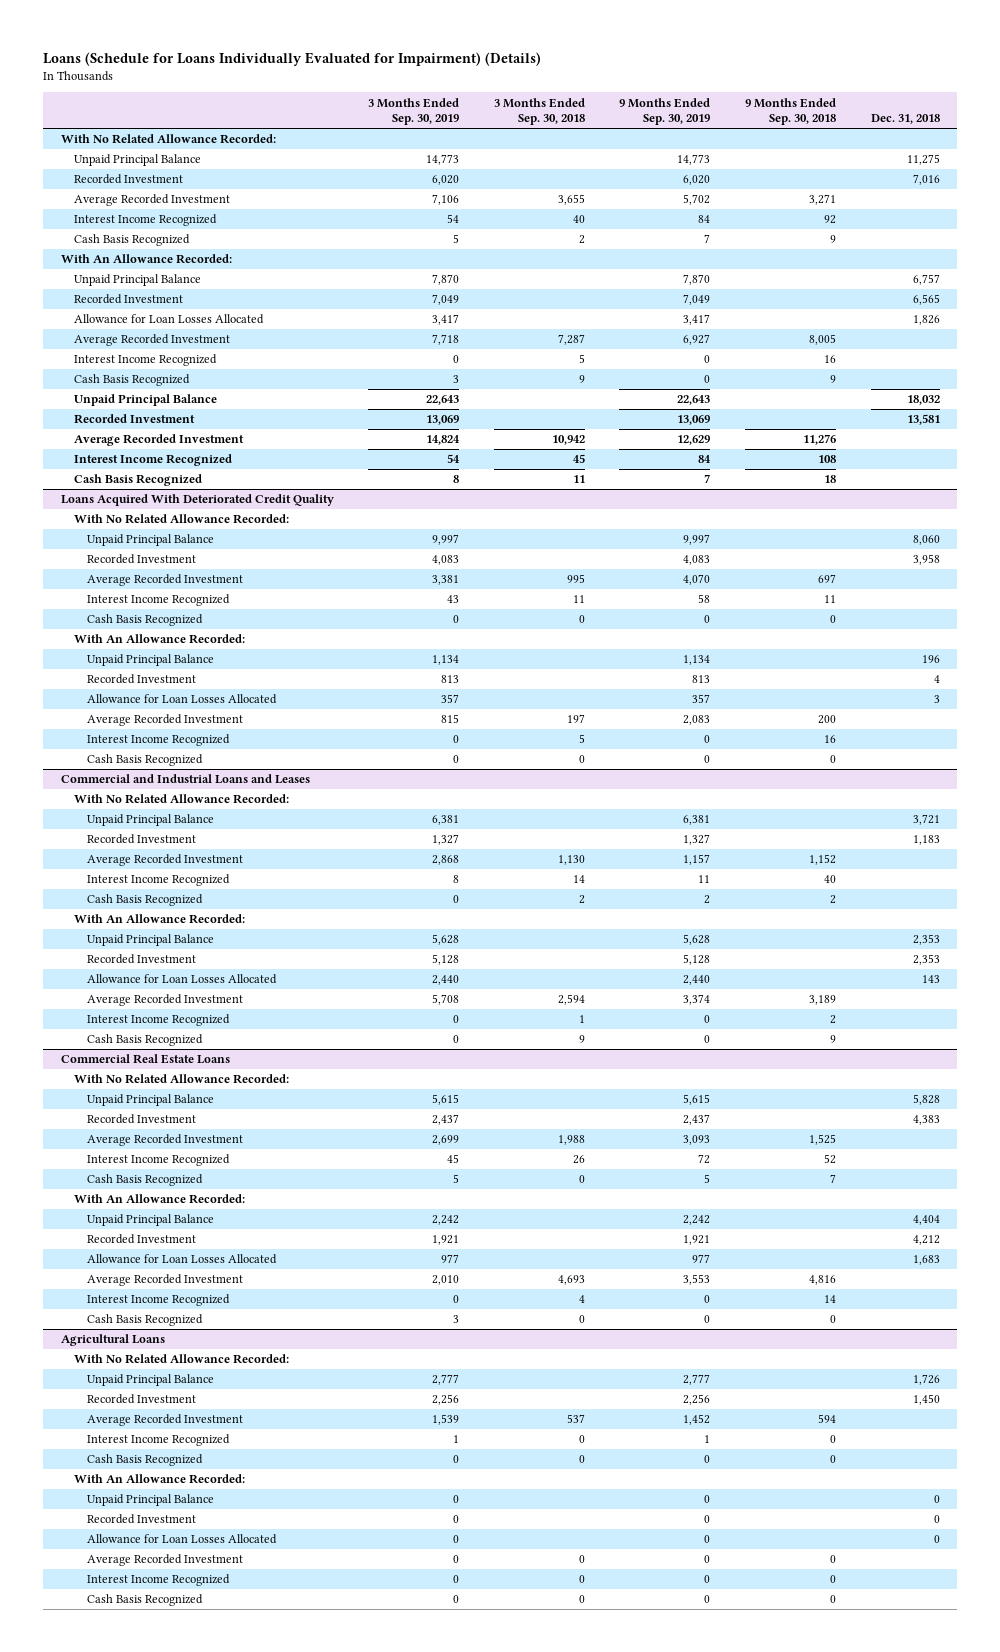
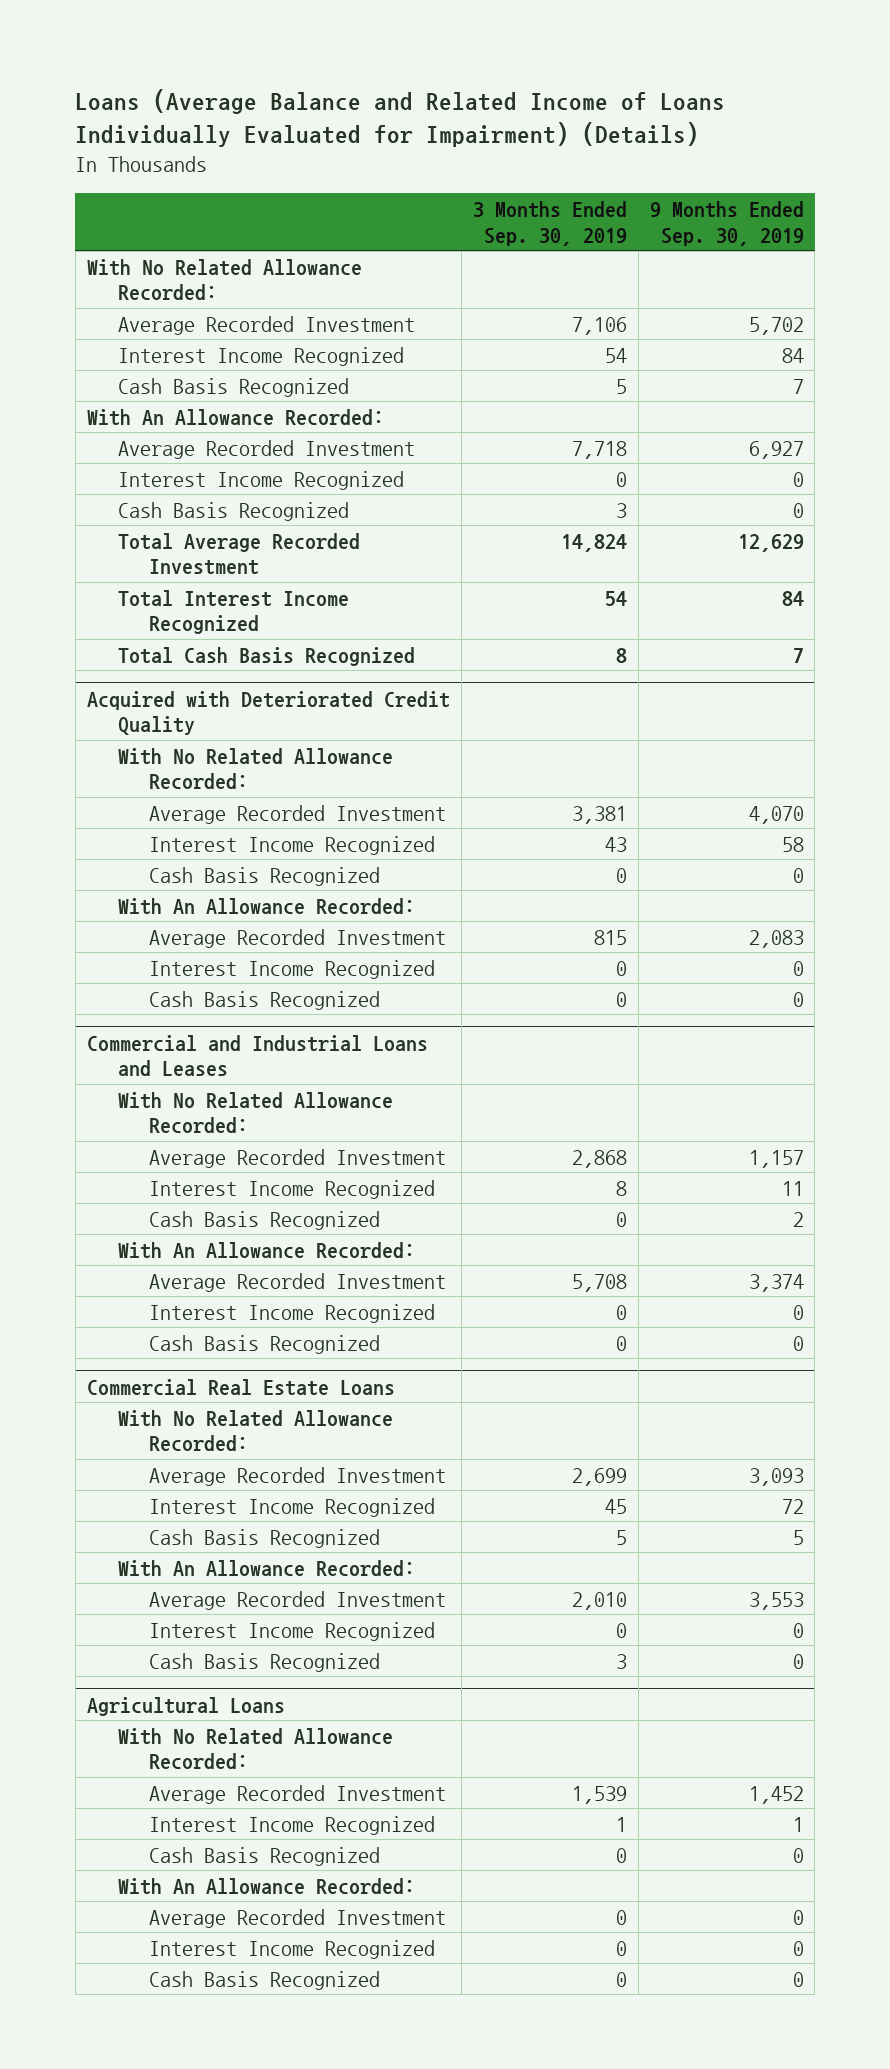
- Loans (Schedule for Loans Individually Evaluated for Impairment) (Details)
+ Loans (Average Balance and Related Income of Loans Individually Evaluated for Impairment) (Details)
- | 3 Months Ended Sep. 30, 2019 | 3 Months Ended Sep. 30, 2018 | 9 Months Ended Sep. 30, 2019 | 9 Months Ended Sep. 30, 2018 | Dec. 31, 2018
+ | 3 Months Ended Sep. 30, 2019 | 9 Months Ended Sep. 30, 2019
- Unpaid Principal Balance | 14,773 | | 14,773 | | 11,275
- Recorded Investment | 6,020 | | 6,020 | | 7,016
- Unpaid Principal Balance | 7,870 | | 7,870 | | 6,757
- Recorded Investment | 7,049 | | 7,049 | | 6,565
- Allowance for Loan Losses Allocated | 3,417 | | 3,417 | | 1,826
- Unpaid Principal Balance | 22,643 | | 22,643 | | 18,032
- Recorded Investment | 13,069 | | 13,069 | | 13,581
- Average Recorded Investment | 14,824 | 10,942 | 12,629 | 11,276 |
- Interest Income Recognized | 54 | 45 | 84 | 108 |
- Cash Basis Recognized | 8 | 11 | 7 | 18 |
- Loans Acquired With Deteriorated Credit Quality
+ Total Average Recorded Investment | 14,824 | 12,629
+ Total Interest Income Recognized | 54 | 84
+ Total Cash Basis Recognized | 8 | 7
+ Acquired with Deteriorated Credit Quality
- Unpaid Principal Balance | 9,997 | | 9,997 | | 8,060
- Recorded Investment | 4,083 | | 4,083 | | 3,958
- Unpaid Principal Balance | 1,134 | | 1,134 | | 196
- Recorded Investment | 813 | | 813 | | 4
- Allowance for Loan Losses Allocated | 357 | | 357 | | 3
@ Commercial and Industrial Loans and Leases
- Unpaid Principal Balance | 6,381 | | 6,381 | | 3,721
- Recorded Investment | 1,327 | | 1,327 | | 1,183
- Unpaid Principal Balance | 5,628 | | 5,628 | | 2,353
- Recorded Investment | 5,128 | | 5,128 | | 2,353
- Allowance for Loan Losses Allocated | 2,440 | | 2,440 | | 143
@ Commercial Real Estate Loans
- Unpaid Principal Balance | 5,615 | | 5,615 | | 5,828
- Recorded Investment | 2,437 | | 2,437 | | 4,383
- Unpaid Principal Balance | 2,242 | | 2,242 | | 4,404
- Recorded Investment | 1,921 | | 1,921 | | 4,212
- Allowance for Loan Losses Allocated | 977 | | 977 | | 1,683
@ Agricultural Loans
- Unpaid Principal Balance | 2,777 | | 2,777 | | 1,726
- Recorded Investment | 2,256 | | 2,256 | | 1,450
- Unpaid Principal Balance | 0 | | 0 | | 0
- Recorded Investment | 0 | | 0 | | 0
- Allowance for Loan Losses Allocated | 0 | | 0 | | 0

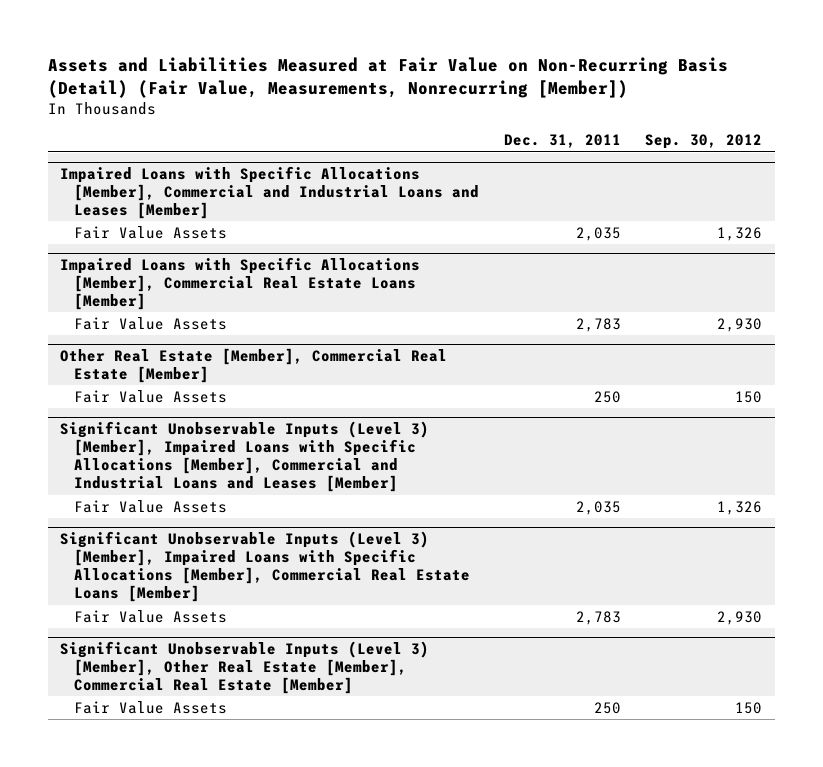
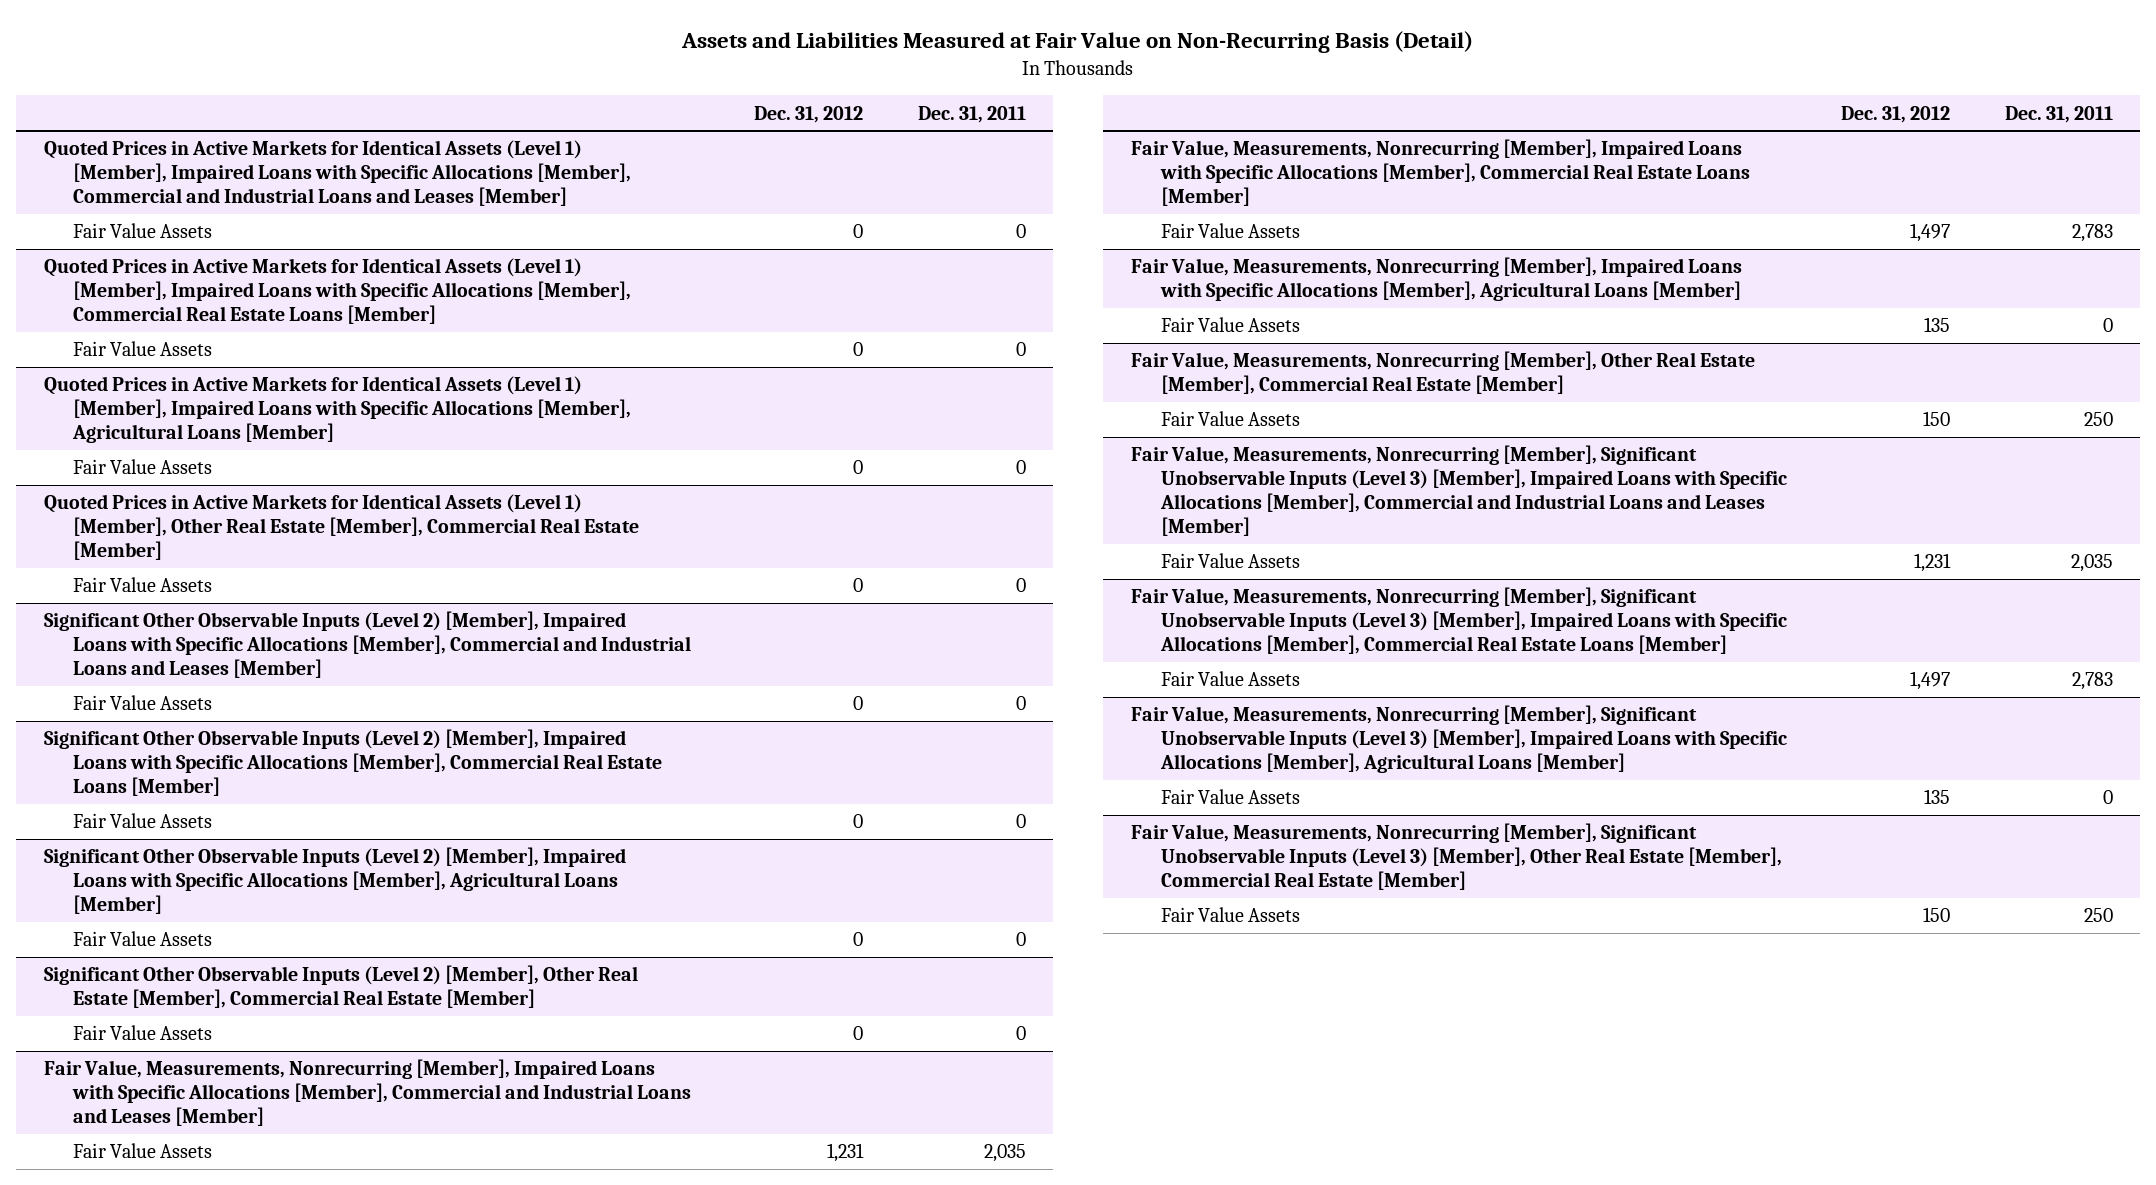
- Assets and Liabilities Measured at Fair Value on Non-Recurring Basis (Detail) (Fair Value, Measurements, Nonrecurring [Member])
+ Assets and Liabilities Measured at Fair Value on Non-Recurring Basis (Detail)
- | Dec. 31, 2011 | Sep. 30, 2012
+ | Dec. 31, 2012 | Dec. 31, 2011
- Impaired Loans with Specific Allocations [Member], Commercial and Industrial Loans and Leases [Member]
+ Quoted Prices in Active Markets for Identical Assets (Level 1) [Member], Impaired Loans with Specific Allocations [Member], Commercial and Industrial Loans and Leases [Member]
+ Fair Value Assets | 0 | 0
+ Quoted Prices in Active Markets for Identical Assets (Level 1) [Member], Impaired Loans with Specific Allocations [Member], Commercial Real Estate Loans [Member]
+ Fair Value Assets | 0 | 0
+ Quoted Prices in Active Markets for Identical Assets (Level 1) [Member], Impaired Loans with Specific Allocations [Member], Agricultural Loans [Member]
+ Fair Value Assets | 0 | 0
+ Quoted Prices in Active Markets for Identical Assets (Level 1) [Member], Other Real Estate [Member], Commercial Real Estate [Member]
+ Fair Value Assets | 0 | 0
+ Significant Other Observable Inputs (Level 2) [Member], Impaired Loans with Specific Allocations [Member], Commercial and Industrial Loans and Leases [Member]
+ Fair Value Assets | 0 | 0
+ Significant Other Observable Inputs (Level 2) [Member], Impaired Loans with Specific Allocations [Member], Commercial Real Estate Loans [Member]
+ Fair Value Assets | 0 | 0
+ Significant Other Observable Inputs (Level 2) [Member], Impaired Loans with Specific Allocations [Member], Agricultural Loans [Member]
+ Fair Value Assets | 0 | 0
+ Significant Other Observable Inputs (Level 2) [Member], Other Real Estate [Member], Commercial Real Estate [Member]
+ Fair Value Assets | 0 | 0
+ Fair Value, Measurements, Nonrecurring [Member], Impaired Loans with Specific Allocations [Member], Commercial and Industrial Loans and Leases [Member]
- Impaired Loans with Specific Allocations [Member], Commercial Real Estate Loans [Member]
+ Fair Value, Measurements, Nonrecurring [Member], Impaired Loans with Specific Allocations [Member], Commercial Real Estate Loans [Member]
- Other Real Estate [Member], Commercial Real Estate [Member]
+ Fair Value, Measurements, Nonrecurring [Member], Impaired Loans with Specific Allocations [Member], Agricultural Loans [Member]
+ Fair Value Assets | 135 | 0
+ Fair Value, Measurements, Nonrecurring [Member], Other Real Estate [Member], Commercial Real Estate [Member]
- Significant Unobservable Inputs (Level 3) [Member], Impaired Loans with Specific Allocations [Member], Commercial and Industrial Loans and Leases [Member]
+ Fair Value, Measurements, Nonrecurring [Member], Significant Unobservable Inputs (Level 3) [Member], Impaired Loans with Specific Allocations [Member], Commercial and Industrial Loans and Leases [Member]
- Significant Unobservable Inputs (Level 3) [Member], Impaired Loans with Specific Allocations [Member], Commercial Real Estate Loans [Member]
+ Fair Value, Measurements, Nonrecurring [Member], Significant Unobservable Inputs (Level 3) [Member], Impaired Loans with Specific Allocations [Member], Commercial Real Estate Loans [Member]
- Significant Unobservable Inputs (Level 3) [Member], Other Real Estate [Member], Commercial Real Estate [Member]
+ Fair Value, Measurements, Nonrecurring [Member], Significant Unobservable Inputs (Level 3) [Member], Impaired Loans with Specific Allocations [Member], Agricultural Loans [Member]
+ Fair Value Assets | 135 | 0
+ Fair Value, Measurements, Nonrecurring [Member], Significant Unobservable Inputs (Level 3) [Member], Other Real Estate [Member], Commercial Real Estate [Member]

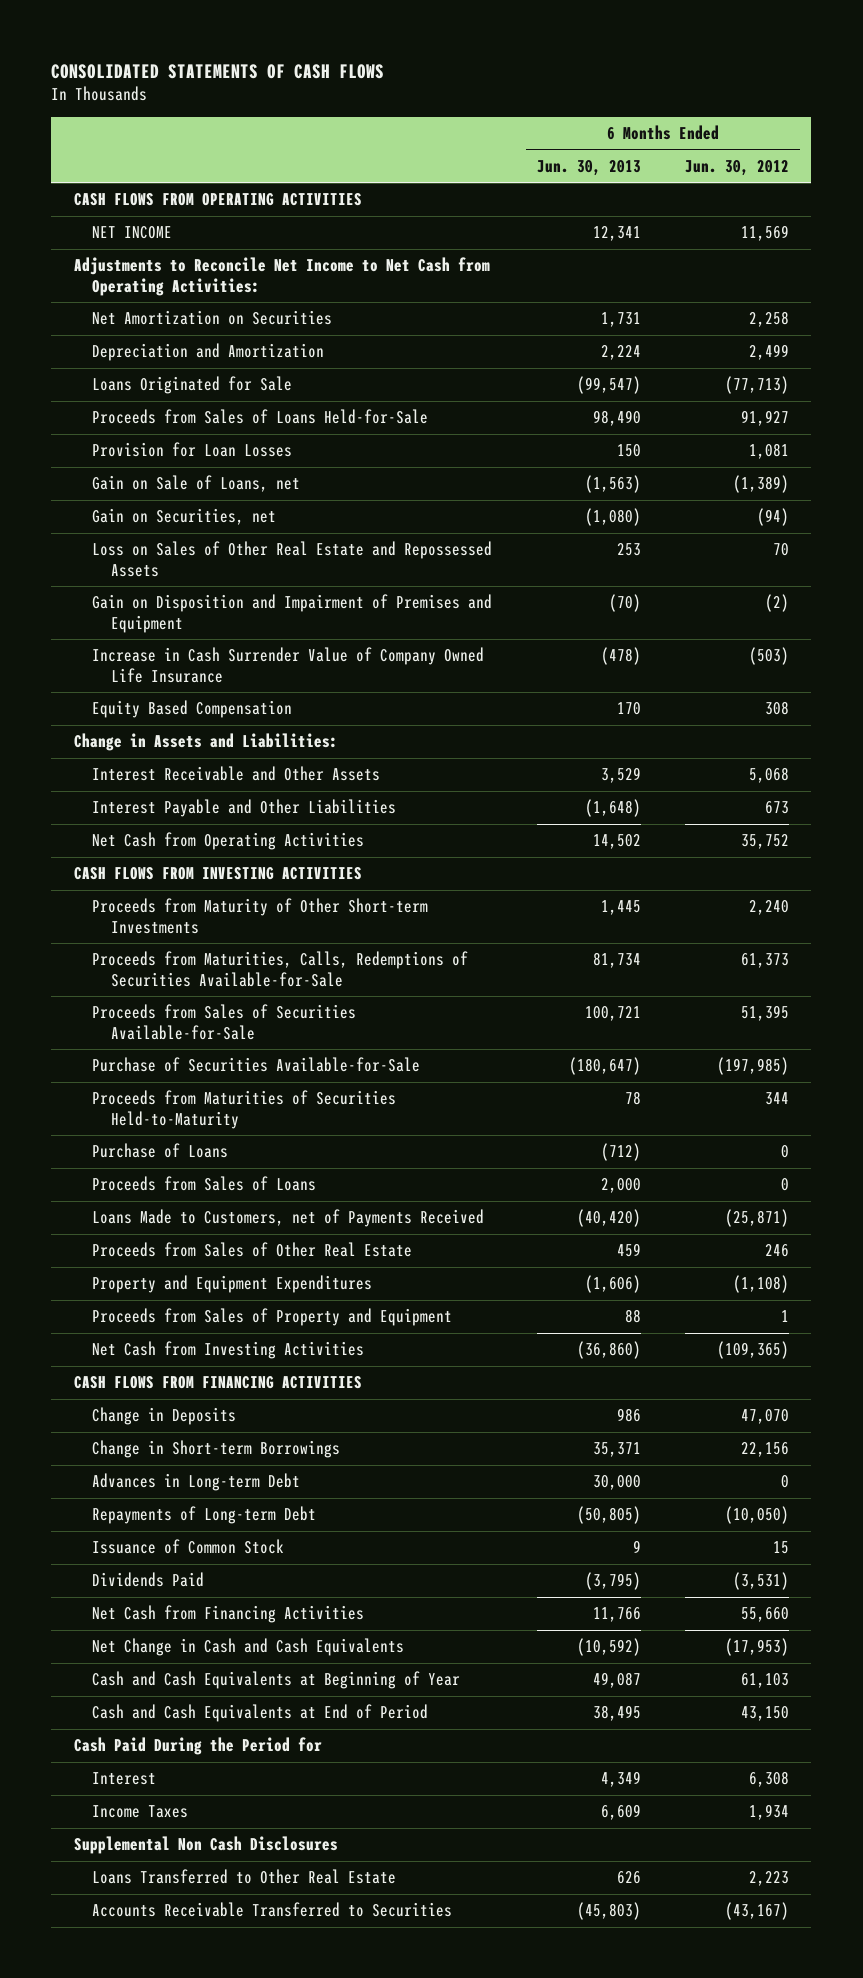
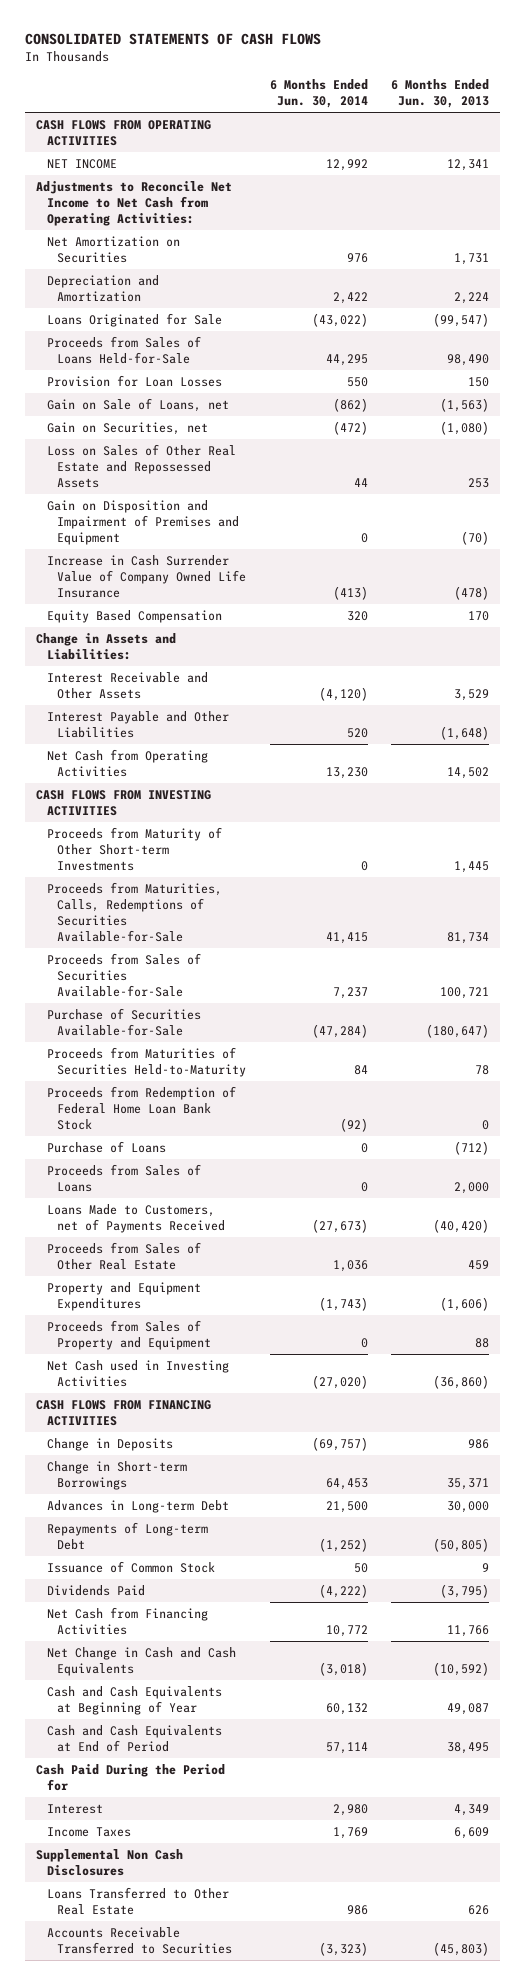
- | 6 Months Ended Jun. 30, 2013 | 6 Months Ended Jun. 30, 2012
+ | 6 Months Ended Jun. 30, 2014 | 6 Months Ended Jun. 30, 2013
+ Proceeds from Redemption of Federal Home Loan Bank Stock | (92) | 0
- Net Cash from Investing Activities | (36,860) | (109,365)
+ Net Cash used in Investing Activities | (27,020) | (36,860)

